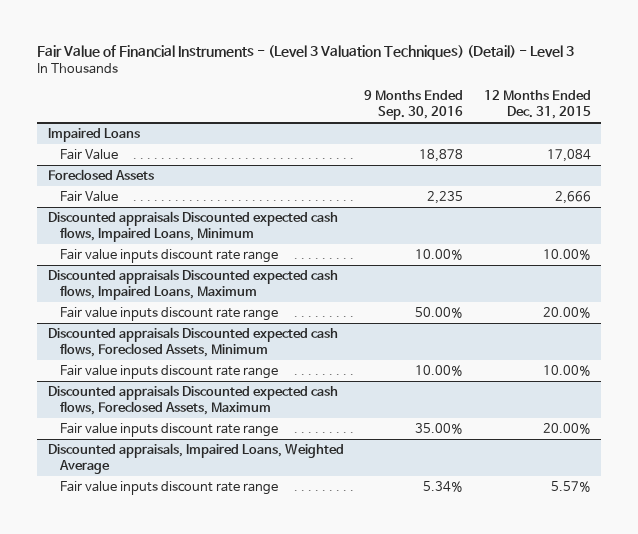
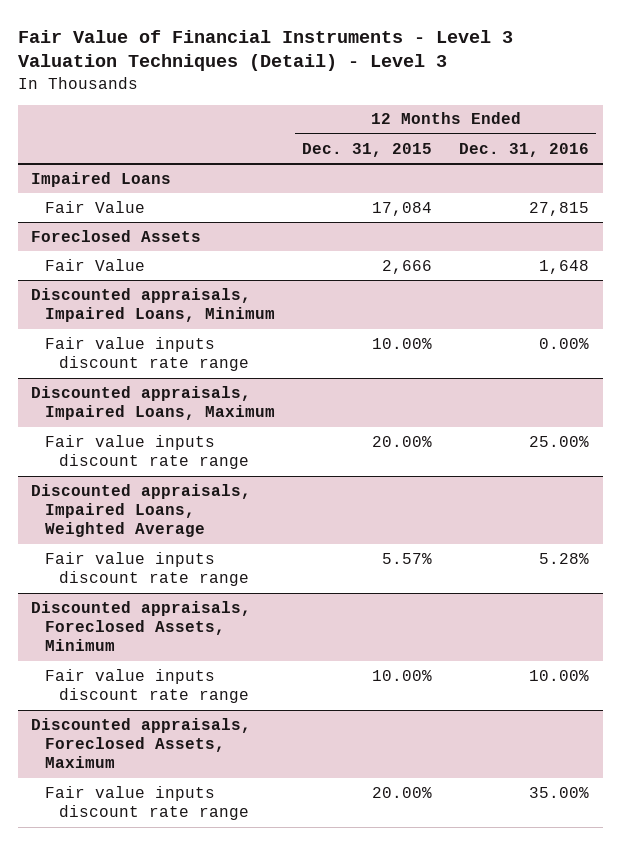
- Fair Value of Financial Instruments - (Level 3 Valuation Techniques) (Detail) - Level 3
+ Fair Value of Financial Instruments - Level 3 Valuation Techniques (Detail) - Level 3
- | 9 Months Ended Sep. 30, 2016 | 12 Months Ended Dec. 31, 2015
+ | 12 Months Ended Dec. 31, 2015 | 12 Months Ended Dec. 31, 2016
- Discounted appraisals Discounted expected cash flows, Impaired Loans, Minimum
- Fair value inputs discount rate range | 10.00% | 10.00%
- Discounted appraisals Discounted expected cash flows, Impaired Loans, Maximum
- Fair value inputs discount rate range | 50.00% | 20.00%
- Discounted appraisals Discounted expected cash flows, Foreclosed Assets, Minimum
+ Discounted appraisals, Impaired Loans, Minimum
- Discounted appraisals Discounted expected cash flows, Foreclosed Assets, Maximum
+ Discounted appraisals, Impaired Loans, Maximum
+ Discounted appraisals, Foreclosed Assets, Minimum
+ Fair value inputs discount rate range | 10.00% | 10.00%
+ Discounted appraisals, Foreclosed Assets, Maximum
+ Fair value inputs discount rate range | 20.00% | 35.00%

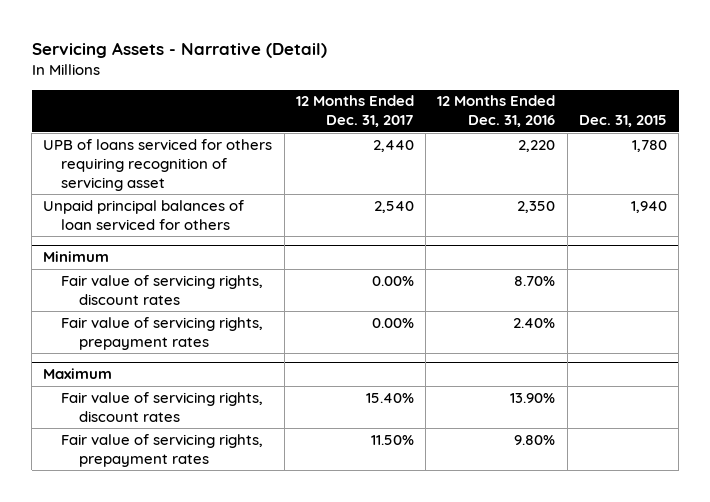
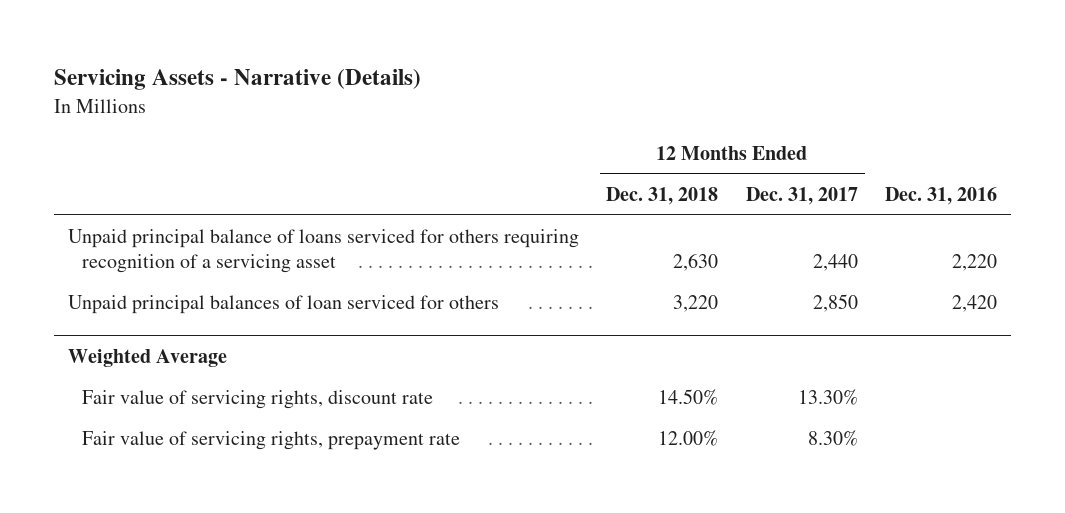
- Servicing Assets - Narrative (Detail)
+ Servicing Assets - Narrative (Details)
- | 12 Months Ended Dec. 31, 2017 | 12 Months Ended Dec. 31, 2016 | Dec. 31, 2015
+ | 12 Months Ended Dec. 31, 2018 | 12 Months Ended Dec. 31, 2017 | Dec. 31, 2016
- UPB of loans serviced for others requiring recognition of servicing asset | 2,440 | 2,220 | 1,780
- Unpaid principal balances of loan serviced for others | 2,540 | 2,350 | 1,940
- Minimum
- Fair value of servicing rights, discount rates | 0.00% | 8.70% |
- Fair value of servicing rights, prepayment rates | 0.00% | 2.40% |
- Maximum
- Fair value of servicing rights, discount rates | 15.40% | 13.90% |
- Fair value of servicing rights, prepayment rates | 11.50% | 9.80% |
+ Unpaid principal balance of loans serviced for others requiring recognition of a servicing asset | 2,630 | 2,440 | 2,220
+ Unpaid principal balances of loan serviced for others | 3,220 | 2,850 | 2,420
+ Weighted Average
+ Fair value of servicing rights, discount rate | 14.50% | 13.30% |
+ Fair value of servicing rights, prepayment rate | 12.00% | 8.30% |

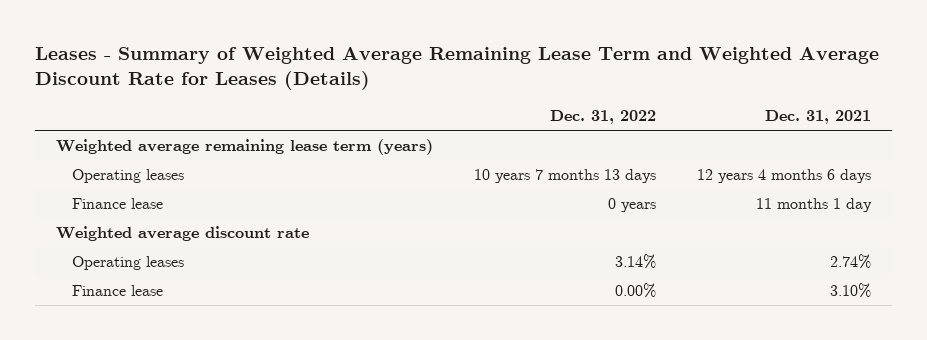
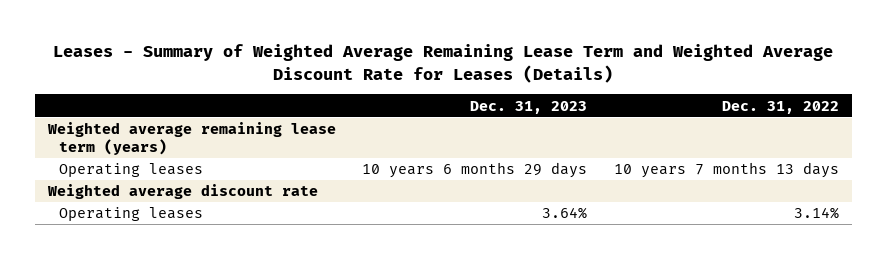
- | Dec. 31, 2022 | Dec. 31, 2021
+ | Dec. 31, 2023 | Dec. 31, 2022
- Finance lease | 0 years | 11 months 1 day
- Finance lease | 0.00% | 3.10%

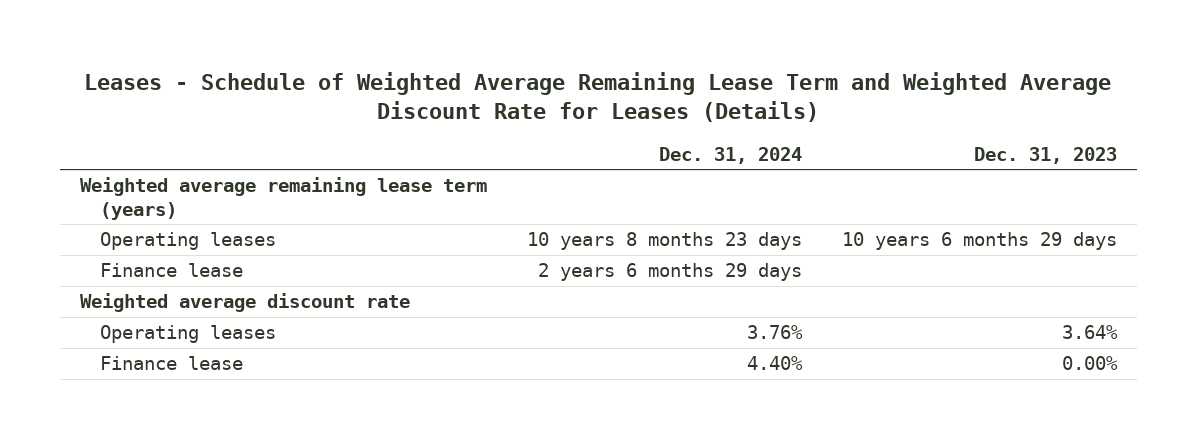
- Leases - Summary of Weighted Average Remaining Lease Term and Weighted Average Discount Rate for Leases (Details)
+ Leases - Schedule of Weighted Average Remaining Lease Term and Weighted Average Discount Rate for Leases (Details)
- | Dec. 31, 2023 | Dec. 31, 2022
+ | Dec. 31, 2024 | Dec. 31, 2023
+ Finance lease | 2 years 6 months 29 days |
+ Finance lease | 4.40% | 0.00%

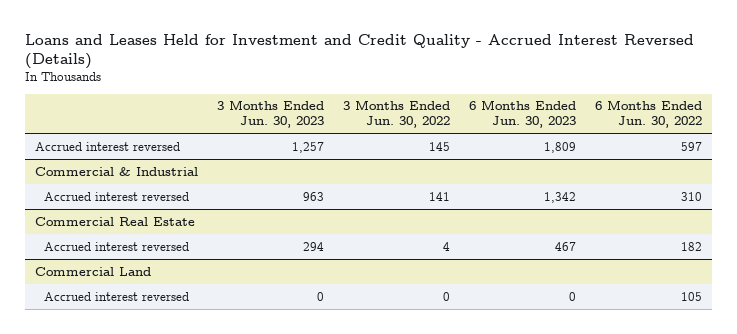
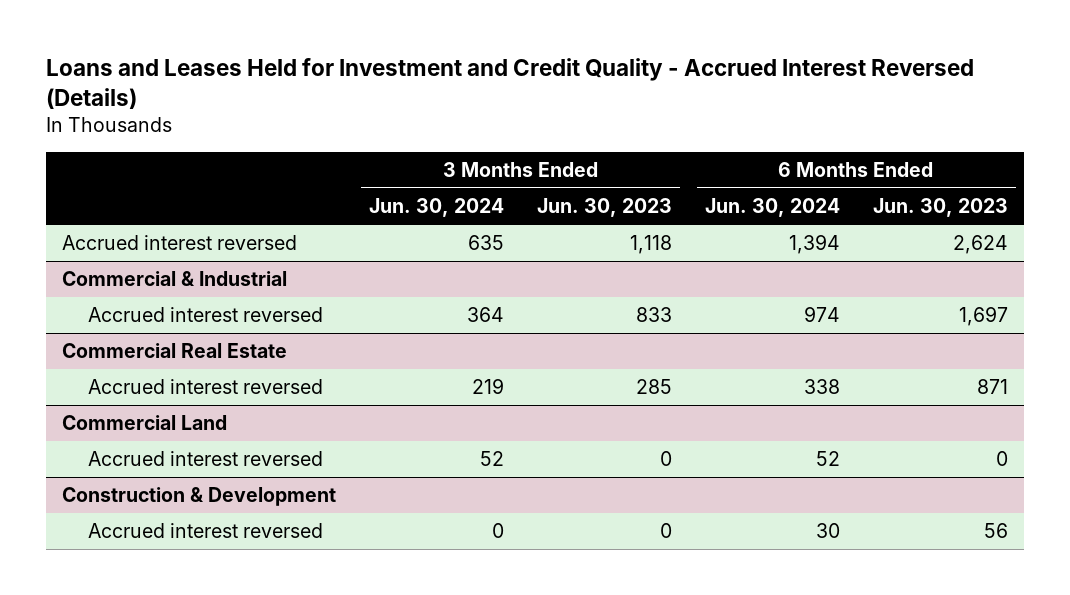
- | 3 Months Ended Jun. 30, 2023 | 3 Months Ended Jun. 30, 2022 | 6 Months Ended Jun. 30, 2023 | 6 Months Ended Jun. 30, 2022
+ | 3 Months Ended Jun. 30, 2024 | 3 Months Ended Jun. 30, 2023 | 6 Months Ended Jun. 30, 2024 | 6 Months Ended Jun. 30, 2023
- Accrued interest reversed | 1,257 | 145 | 1,809 | 597
+ Accrued interest reversed | 635 | 1,118 | 1,394 | 2,624
@ Commercial & Industrial
- Accrued interest reversed | 963 | 141 | 1,342 | 310
+ Accrued interest reversed | 364 | 833 | 974 | 1,697
@ Commercial Real Estate
- Accrued interest reversed | 294 | 4 | 467 | 182
+ Accrued interest reversed | 219 | 285 | 338 | 871
+ Construction & Development
+ Accrued interest reversed | 0 | 0 | 30 | 56

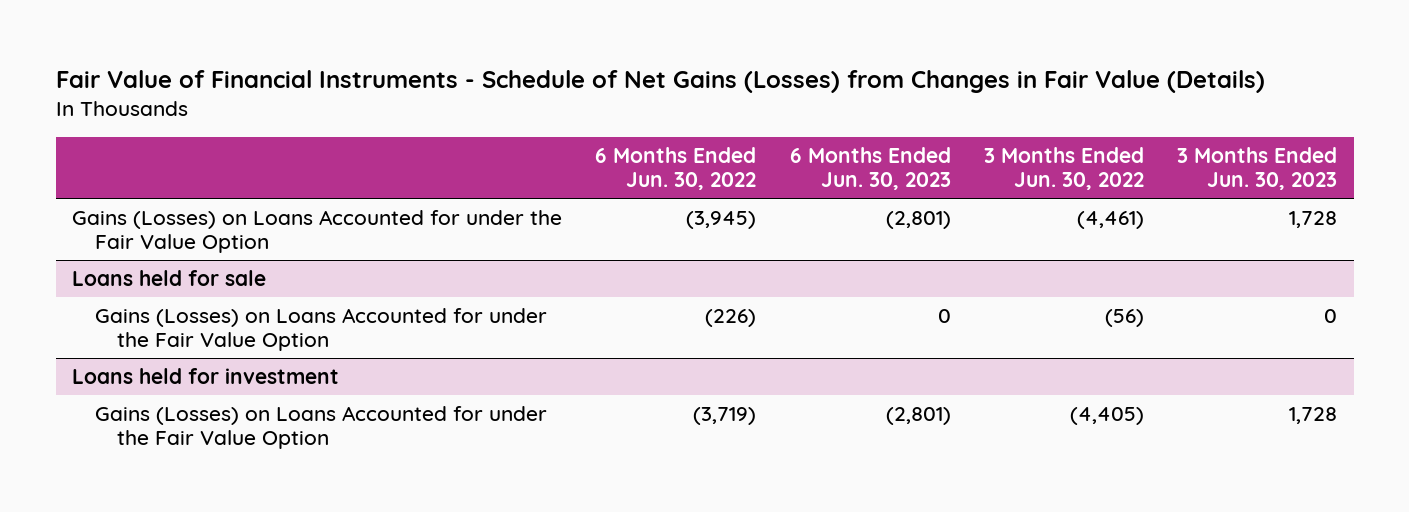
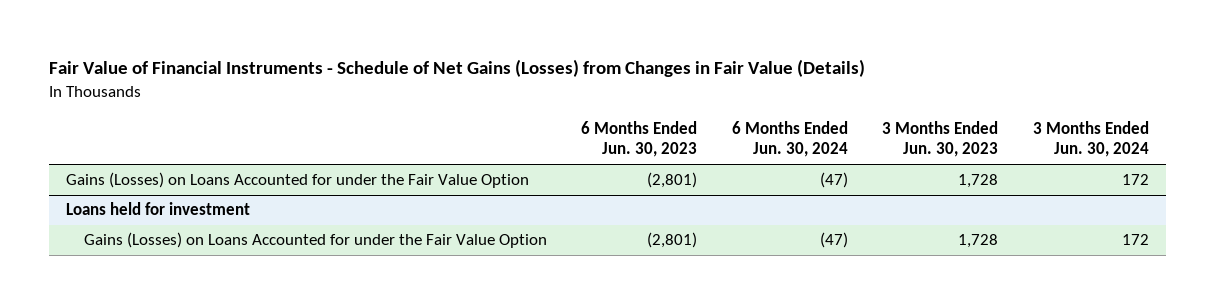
- | 6 Months Ended Jun. 30, 2022 | 6 Months Ended Jun. 30, 2023 | 3 Months Ended Jun. 30, 2022 | 3 Months Ended Jun. 30, 2023
+ | 6 Months Ended Jun. 30, 2023 | 6 Months Ended Jun. 30, 2024 | 3 Months Ended Jun. 30, 2023 | 3 Months Ended Jun. 30, 2024
- Loans held for sale
- Gains (Losses) on Loans Accounted for under the Fair Value Option | (226) | 0 | (56) | 0

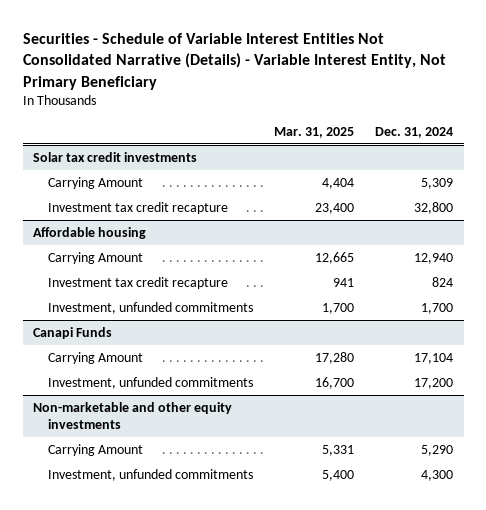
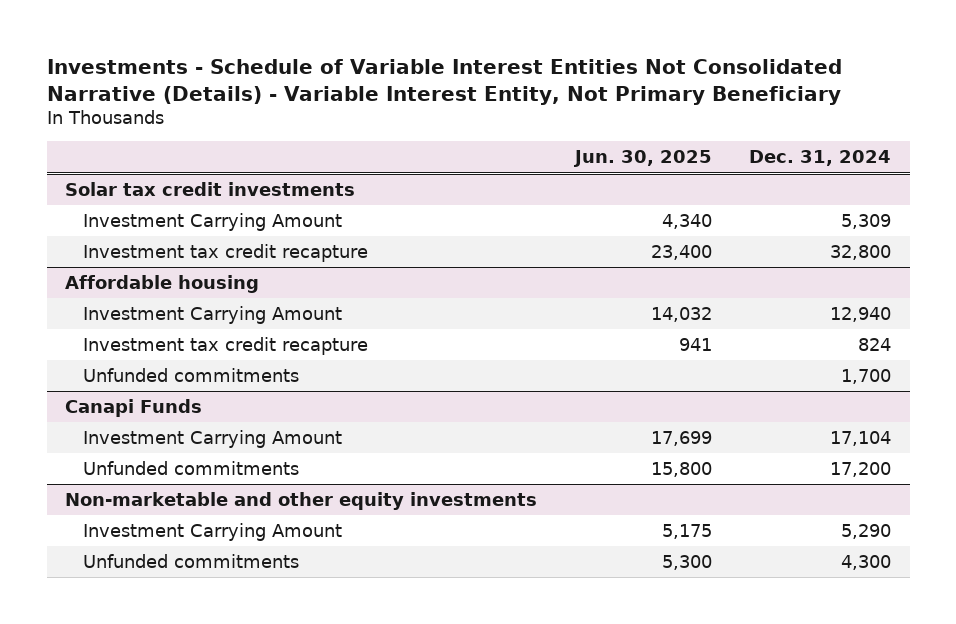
- Securities - Schedule of Variable Interest Entities Not Consolidated Narrative (Details) - Variable Interest Entity, Not Primary Beneficiary
+ Investments - Schedule of Variable Interest Entities Not Consolidated Narrative (Details) - Variable Interest Entity, Not Primary Beneficiary
- | Mar. 31, 2025 | Dec. 31, 2024
+ | Jun. 30, 2025 | Dec. 31, 2024
@ Solar tax credit investments
- Carrying Amount | 4,404 | 5,309
+ Investment Carrying Amount | 4,340 | 5,309
@ Affordable housing
- Carrying Amount | 12,665 | 12,940
+ Investment Carrying Amount | 14,032 | 12,940
- Investment, unfunded commitments | 1,700 | 1,700
+ Unfunded commitments | | 1,700
@ Canapi Funds
- Carrying Amount | 17,280 | 17,104
- Investment, unfunded commitments | 16,700 | 17,200
+ Investment Carrying Amount | 17,699 | 17,104
+ Unfunded commitments | 15,800 | 17,200
@ Non-marketable and other equity investments
- Carrying Amount | 5,331 | 5,290
- Investment, unfunded commitments | 5,400 | 4,300
+ Investment Carrying Amount | 5,175 | 5,290
+ Unfunded commitments | 5,300 | 4,300

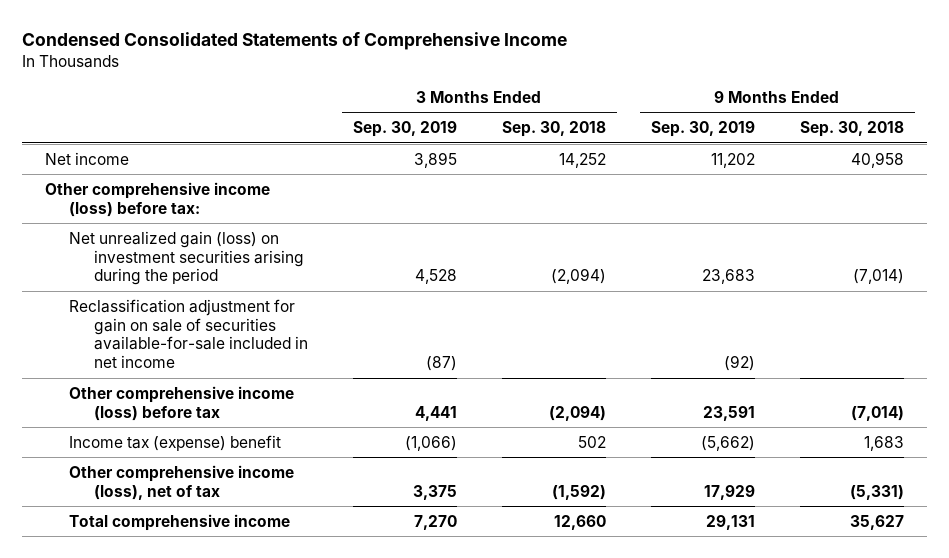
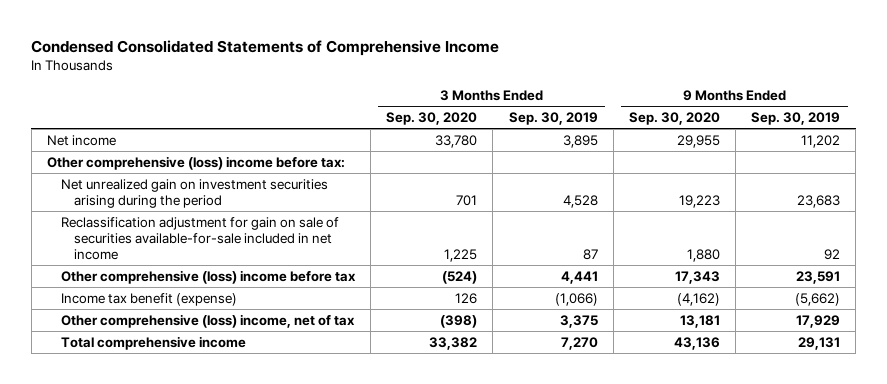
- | 3 Months Ended Sep. 30, 2019 | 3 Months Ended Sep. 30, 2018 | 9 Months Ended Sep. 30, 2019 | 9 Months Ended Sep. 30, 2018
+ | 3 Months Ended Sep. 30, 2020 | 3 Months Ended Sep. 30, 2019 | 9 Months Ended Sep. 30, 2020 | 9 Months Ended Sep. 30, 2019
- Other comprehensive income (loss) before tax:
- Net unrealized gain (loss) on investment securities arising during the period | 4,528 | (2,094) | 23,683 | (7,014)
- Reclassification adjustment for gain on sale of securities available-for-sale included in net income | (87) | | (92) |
- Other comprehensive income (loss) before tax | 4,441 | (2,094) | 23,591 | (7,014)
- Income tax (expense) benefit | (1,066) | 502 | (5,662) | 1,683
- Other comprehensive income (loss), net of tax | 3,375 | (1,592) | 17,929 | (5,331)
+ Other comprehensive (loss) income before tax:
+ Net unrealized gain on investment securities arising during the period | 701 | 4,528 | 19,223 | 23,683
+ Reclassification adjustment for gain on sale of securities available-for-sale included in net income | 1,225 | 87 | 1,880 | 92
+ Other comprehensive (loss) income before tax | (524) | 4,441 | 17,343 | 23,591
+ Income tax benefit (expense) | 126 | (1,066) | (4,162) | (5,662)
+ Other comprehensive (loss) income, net of tax | (398) | 3,375 | 13,181 | 17,929

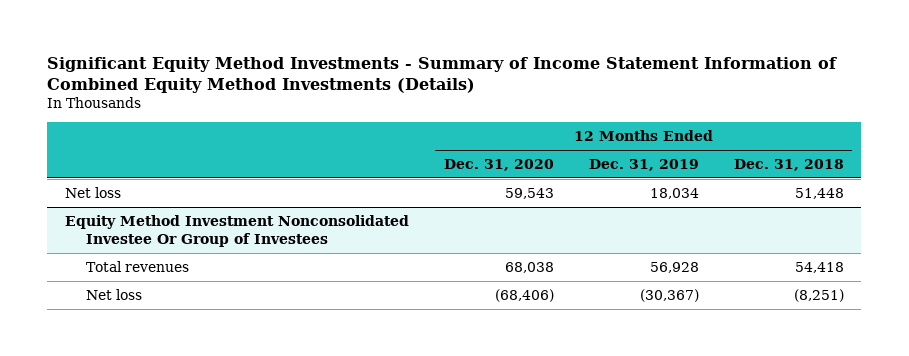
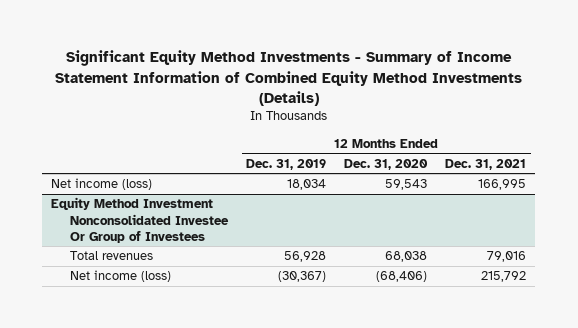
- | 12 Months Ended Dec. 31, 2020 | 12 Months Ended Dec. 31, 2019 | 12 Months Ended Dec. 31, 2018
+ | 12 Months Ended Dec. 31, 2019 | 12 Months Ended Dec. 31, 2020 | 12 Months Ended Dec. 31, 2021
- Net loss | 59,543 | 18,034 | 51,448
+ Net income (loss) | 18,034 | 59,543 | 166,995
@ Equity Method Investment Nonconsolidated Investee Or Group of Investees
- Net loss | (68,406) | (30,367) | (8,251)
+ Net income (loss) | (30,367) | (68,406) | 215,792

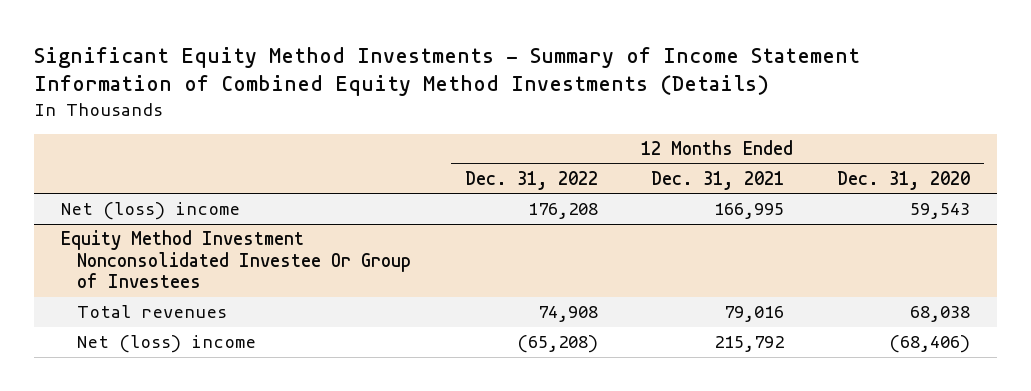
- | 12 Months Ended Dec. 31, 2019 | 12 Months Ended Dec. 31, 2020 | 12 Months Ended Dec. 31, 2021
+ | 12 Months Ended Dec. 31, 2022 | 12 Months Ended Dec. 31, 2021 | 12 Months Ended Dec. 31, 2020
- Net income (loss) | 18,034 | 59,543 | 166,995
+ Net (loss) income | 176,208 | 166,995 | 59,543
@ Equity Method Investment Nonconsolidated Investee Or Group of Investees
- Net income (loss) | (30,367) | (68,406) | 215,792
+ Net (loss) income | (65,208) | 215,792 | (68,406)

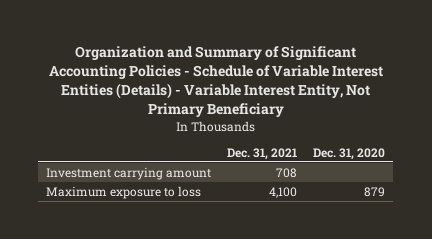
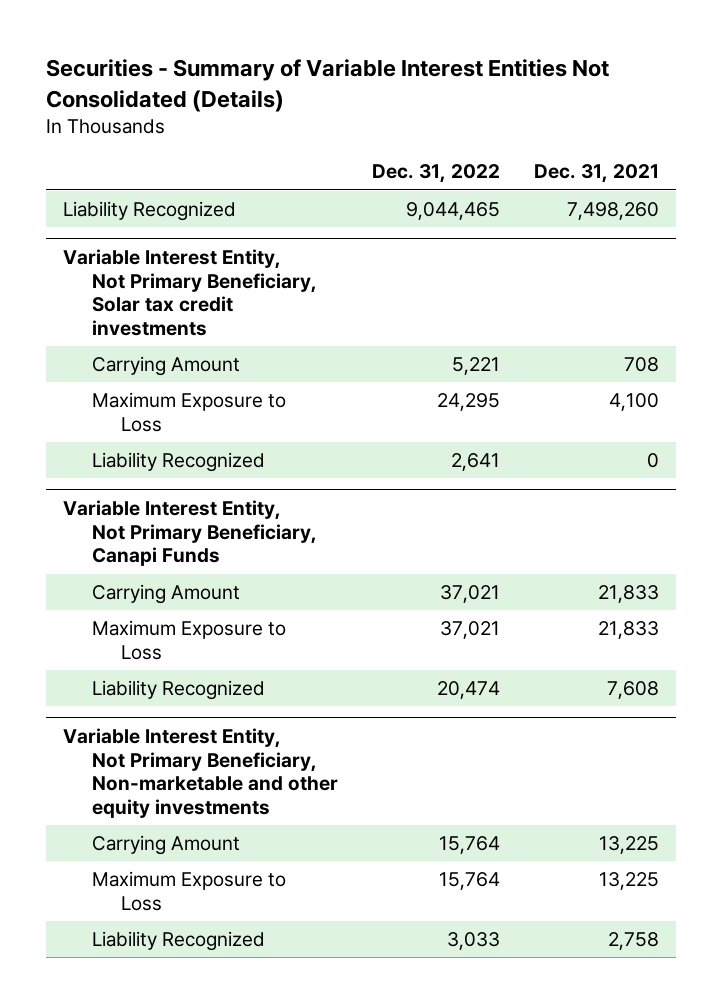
- Organization and Summary of Significant Accounting Policies - Schedule of Variable Interest Entities (Details) - Variable Interest Entity, Not Primary Beneficiary
+ Securities - Summary of Variable Interest Entities Not Consolidated (Details)
- | Dec. 31, 2021 | Dec. 31, 2020
+ | Dec. 31, 2022 | Dec. 31, 2021
- Investment carrying amount | 708 |
- Maximum exposure to loss | 4,100 | 879
+ Liability Recognized | 9,044,465 | 7,498,260
+ Variable Interest Entity, Not Primary Beneficiary, Solar tax credit investments
+ Carrying Amount | 5,221 | 708
+ Maximum Exposure to Loss | 24,295 | 4,100
+ Liability Recognized | 2,641 | 0
+ Variable Interest Entity, Not Primary Beneficiary, Canapi Funds
+ Carrying Amount | 37,021 | 21,833
+ Maximum Exposure to Loss | 37,021 | 21,833
+ Liability Recognized | 20,474 | 7,608
+ Variable Interest Entity, Not Primary Beneficiary, Non-marketable and other equity investments
+ Carrying Amount | 15,764 | 13,225
+ Maximum Exposure to Loss | 15,764 | 13,225
+ Liability Recognized | 3,033 | 2,758

